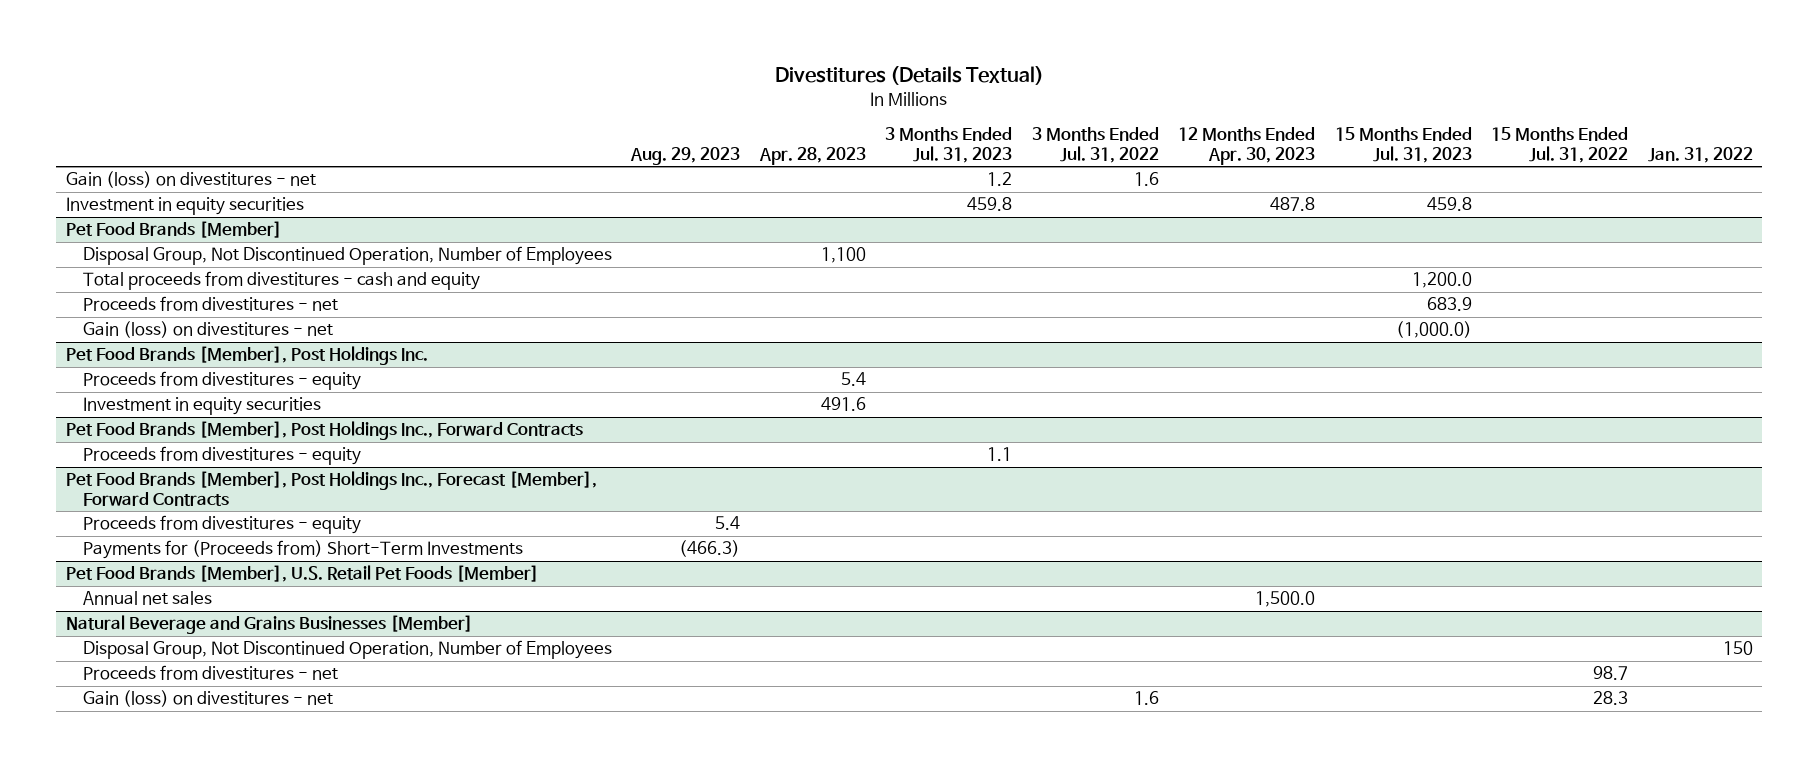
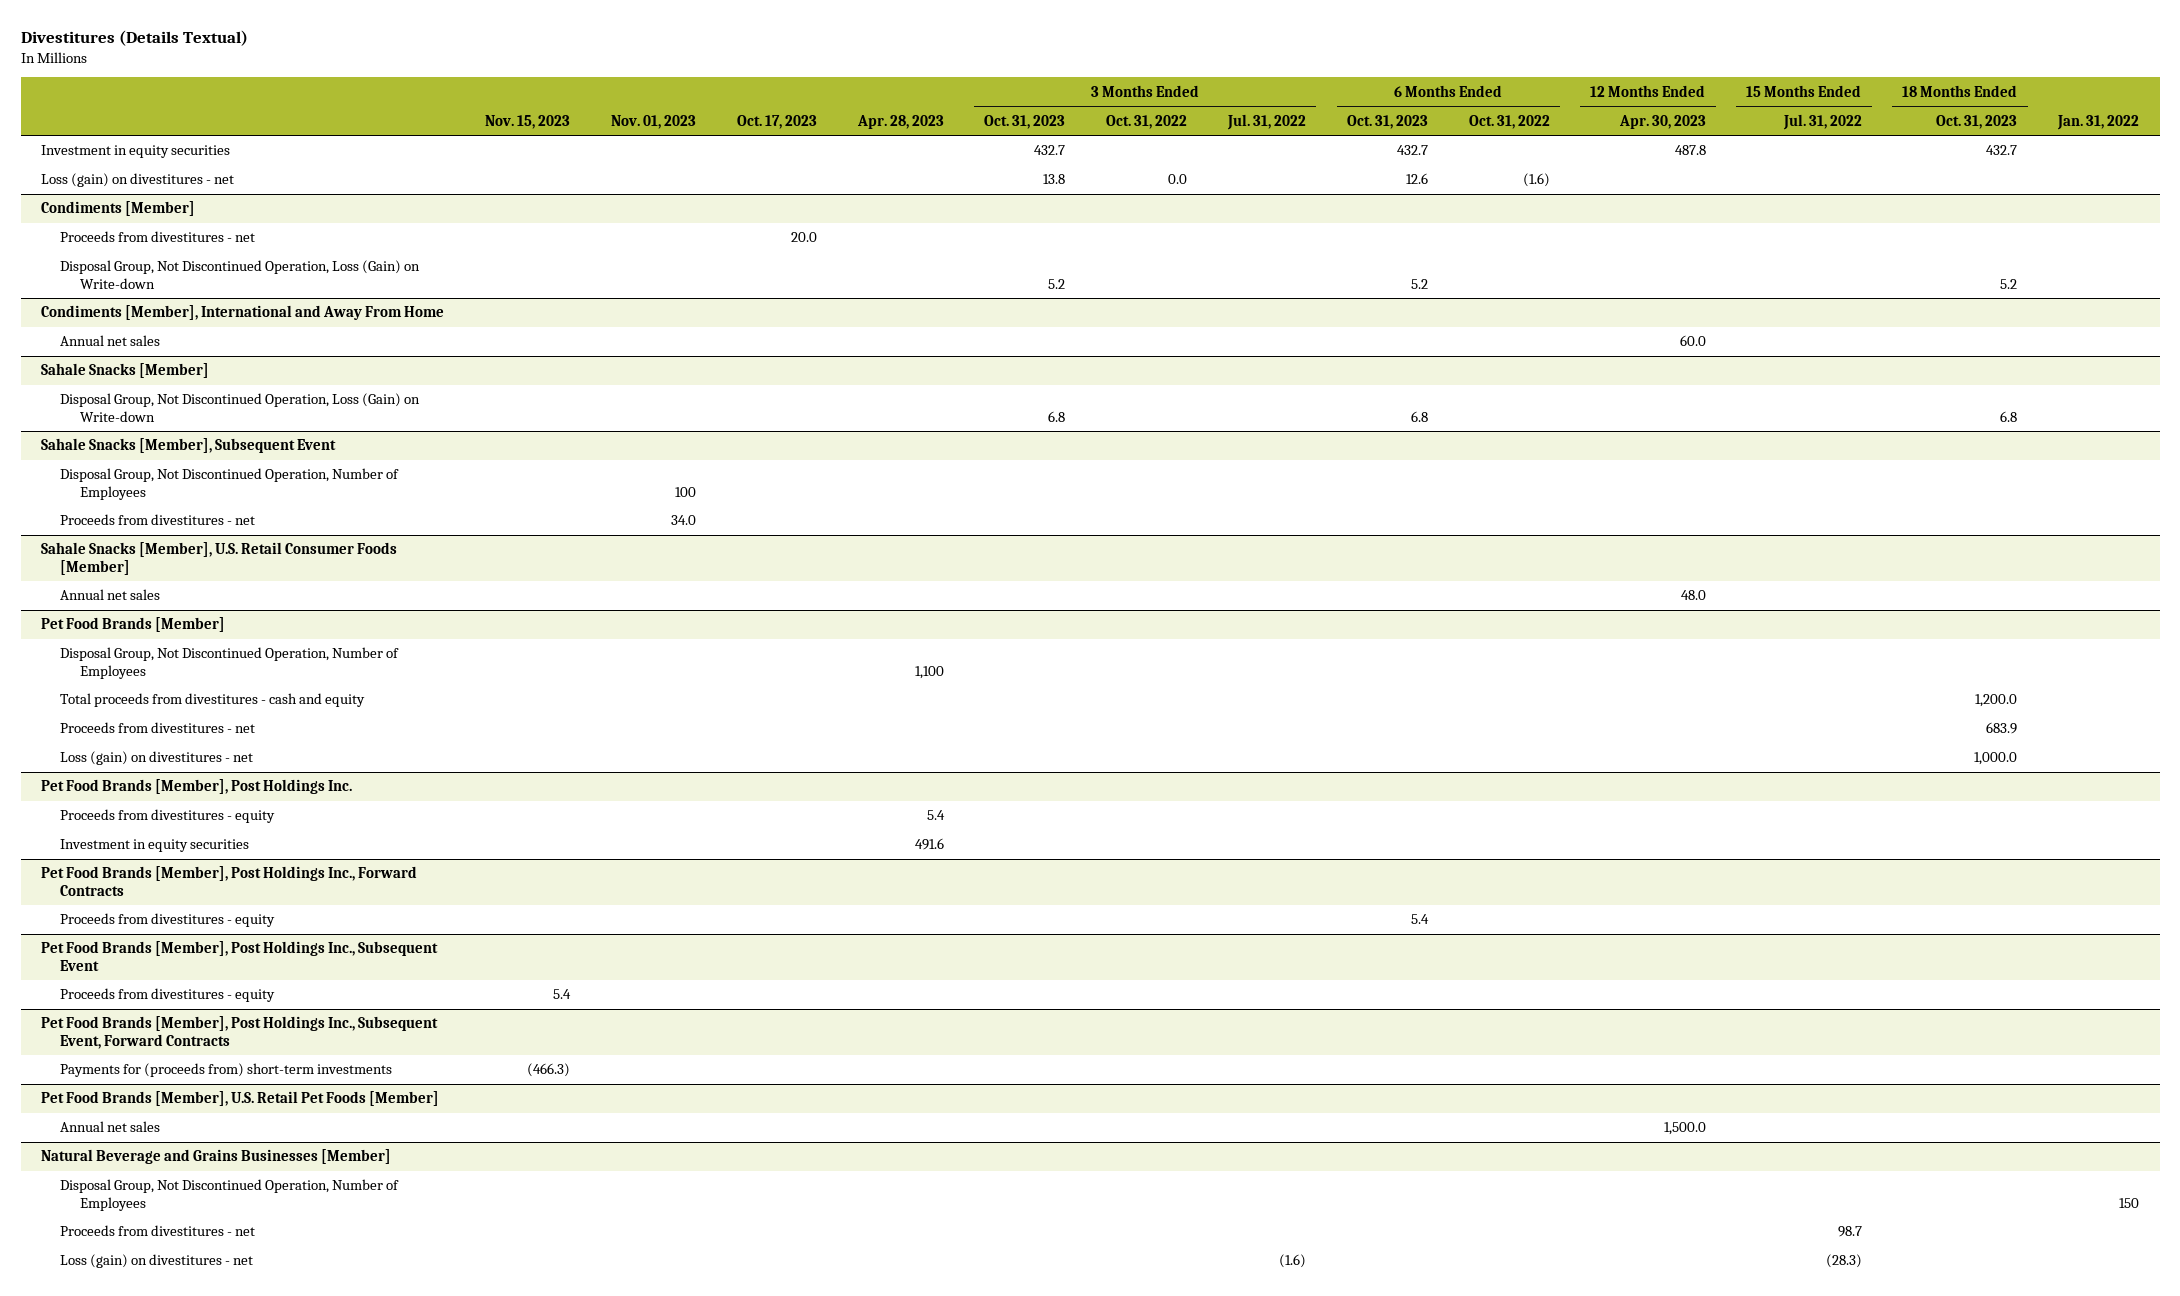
- | Aug. 29, 2023 | Apr. 28, 2023 | 3 Months Ended Jul. 31, 2023 | 3 Months Ended Jul. 31, 2022 | 12 Months Ended Apr. 30, 2023 | 15 Months Ended Jul. 31, 2023 | 15 Months Ended Jul. 31, 2022 | Jan. 31, 2022
+ | Nov. 15, 2023 | Nov. 01, 2023 | Oct. 17, 2023 | Apr. 28, 2023 | 3 Months Ended Oct. 31, 2023 | 3 Months Ended Oct. 31, 2022 | 3 Months Ended Jul. 31, 2022 | 6 Months Ended Oct. 31, 2023 | 6 Months Ended Oct. 31, 2022 | 12 Months Ended Apr. 30, 2023 | 15 Months Ended Jul. 31, 2022 | 18 Months Ended Oct. 31, 2023 | Jan. 31, 2022
- Gain (loss) on divestitures - net | | | 1.2 | 1.6 | | | |
+ Loss (gain) on divestitures - net | | | | | 13.8 | 0.0 | | 12.6 | (1.6) | | | |
+ Condiments [Member]
+ Proceeds from divestitures - net | | | 20.0 | | | | | | | | | |
+ Disposal Group, Not Discontinued Operation, Loss (Gain) on Write-down | | | | | 5.2 | | | 5.2 | | | | 5.2 |
+ Condiments [Member], International and Away From Home
+ Annual net sales | | | | | | | | | | 60.0 | | |
+ Sahale Snacks [Member]
+ Disposal Group, Not Discontinued Operation, Loss (Gain) on Write-down | | | | | 6.8 | | | 6.8 | | | | 6.8 |
+ Sahale Snacks [Member], Subsequent Event
+ Disposal Group, Not Discontinued Operation, Number of Employees | | 100 | | | | | | | | | | |
+ Proceeds from divestitures - net | | 34.0 | | | | | | | | | | |
+ Sahale Snacks [Member], U.S. Retail Consumer Foods [Member]
+ Annual net sales | | | | | | | | | | 48.0 | | |
@ Pet Food Brands [Member]
- Gain (loss) on divestitures - net | | | | | | (1,000.0) | |
+ Loss (gain) on divestitures - net | | | | | | | | | | | | 1,000.0 |
- Pet Food Brands [Member], Post Holdings Inc., Forecast [Member], Forward Contracts
- Proceeds from divestitures - equity | 5.4 | | | | | | |
- Payments for (Proceeds from) Short-Term Investments | (466.3) | | | | | | |
+ Pet Food Brands [Member], Post Holdings Inc., Subsequent Event
+ Proceeds from divestitures - equity | 5.4 | | | | | | | | | | | |
+ Pet Food Brands [Member], Post Holdings Inc., Subsequent Event, Forward Contracts
+ Payments for (proceeds from) short-term investments | (466.3) | | | | | | | | | | | |
@ Natural Beverage and Grains Businesses [Member]
- Gain (loss) on divestitures - net | | | | 1.6 | | | 28.3 |
+ Loss (gain) on divestitures - net | | | | | | | (1.6) | | | | (28.3) | |

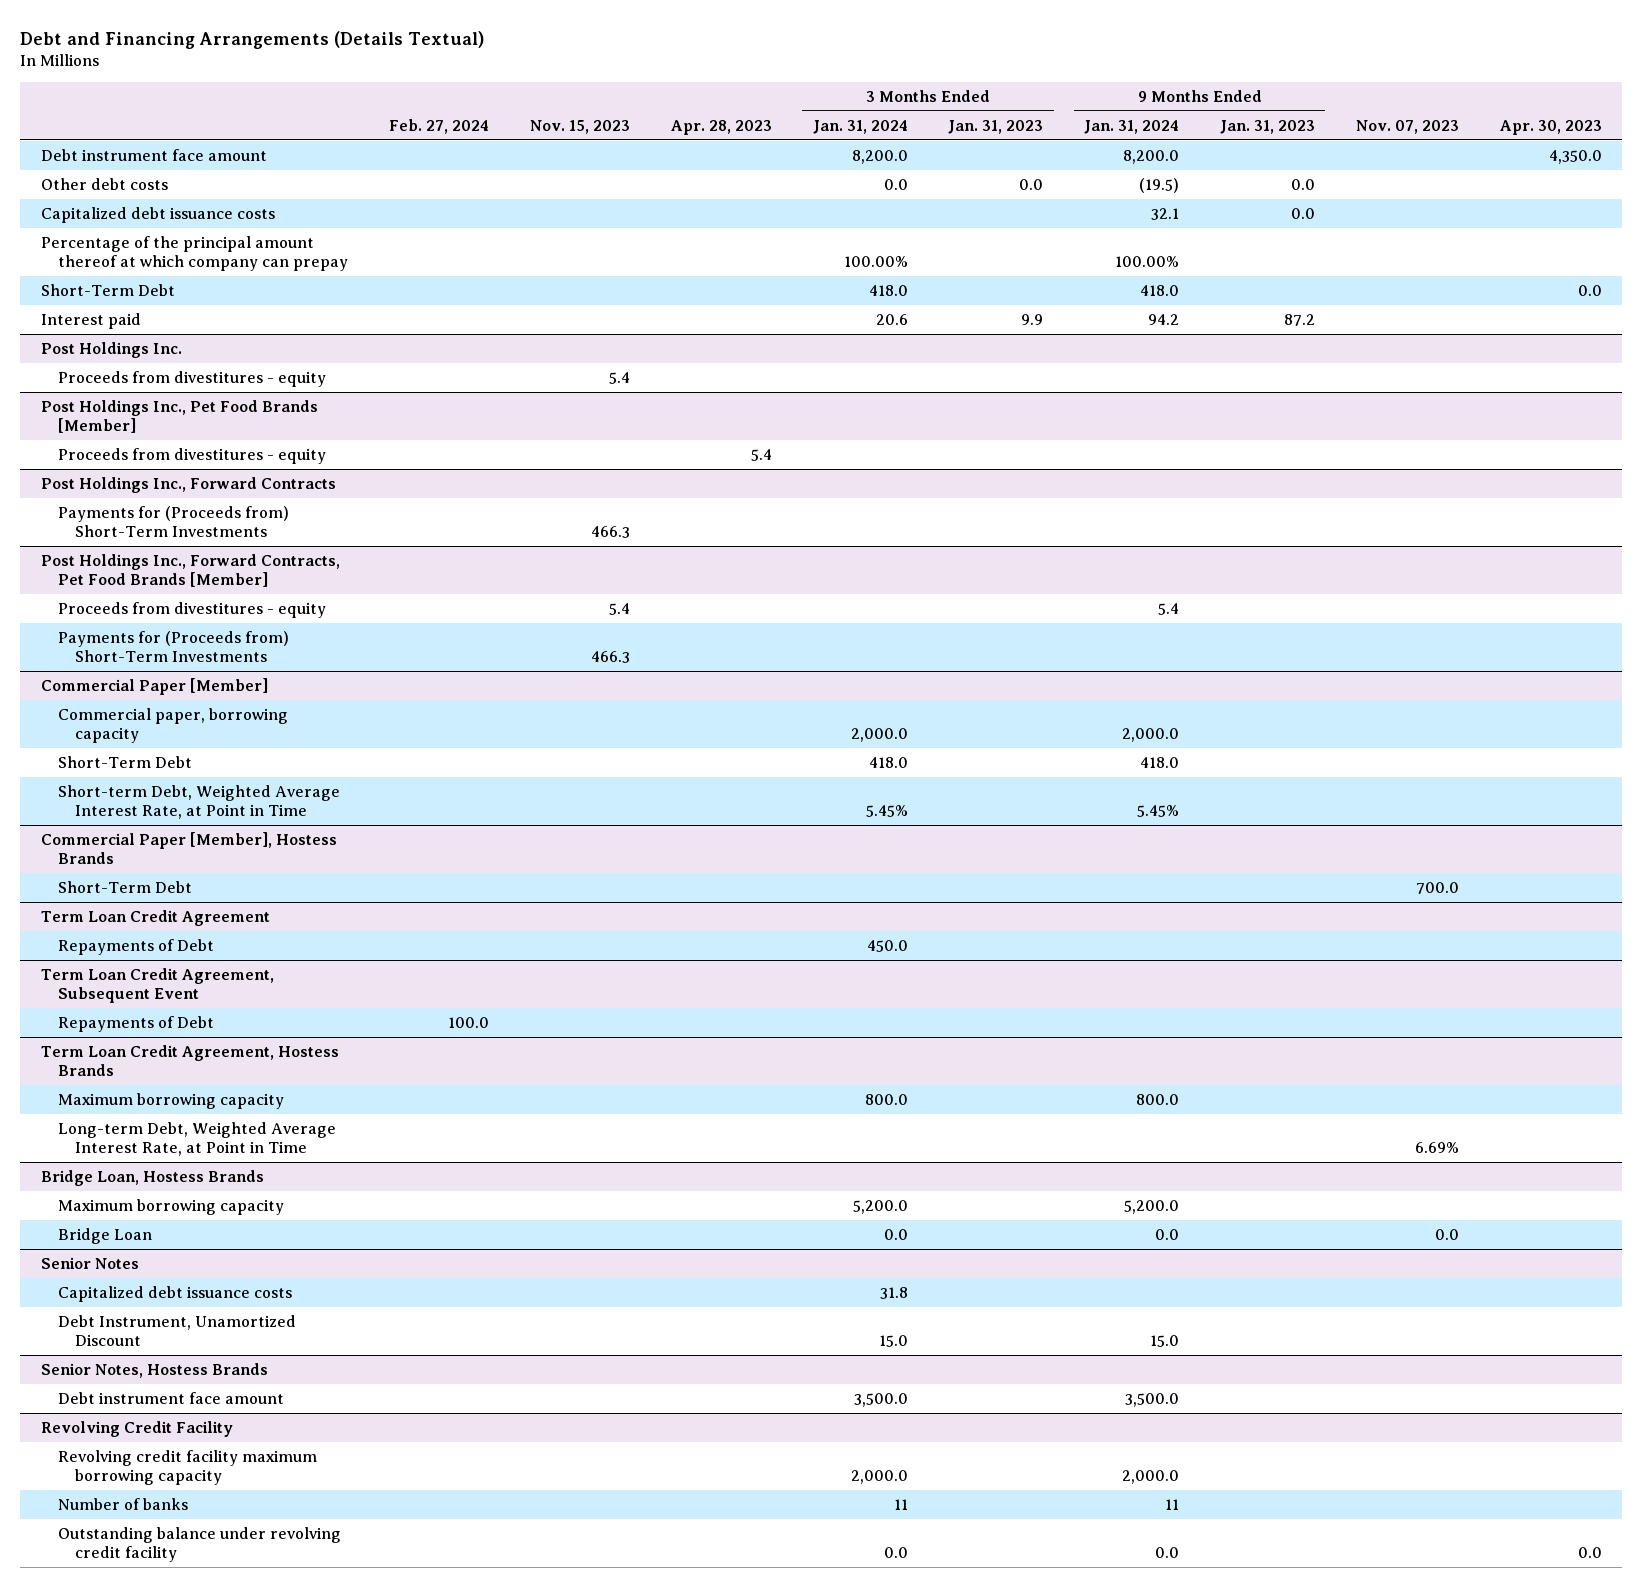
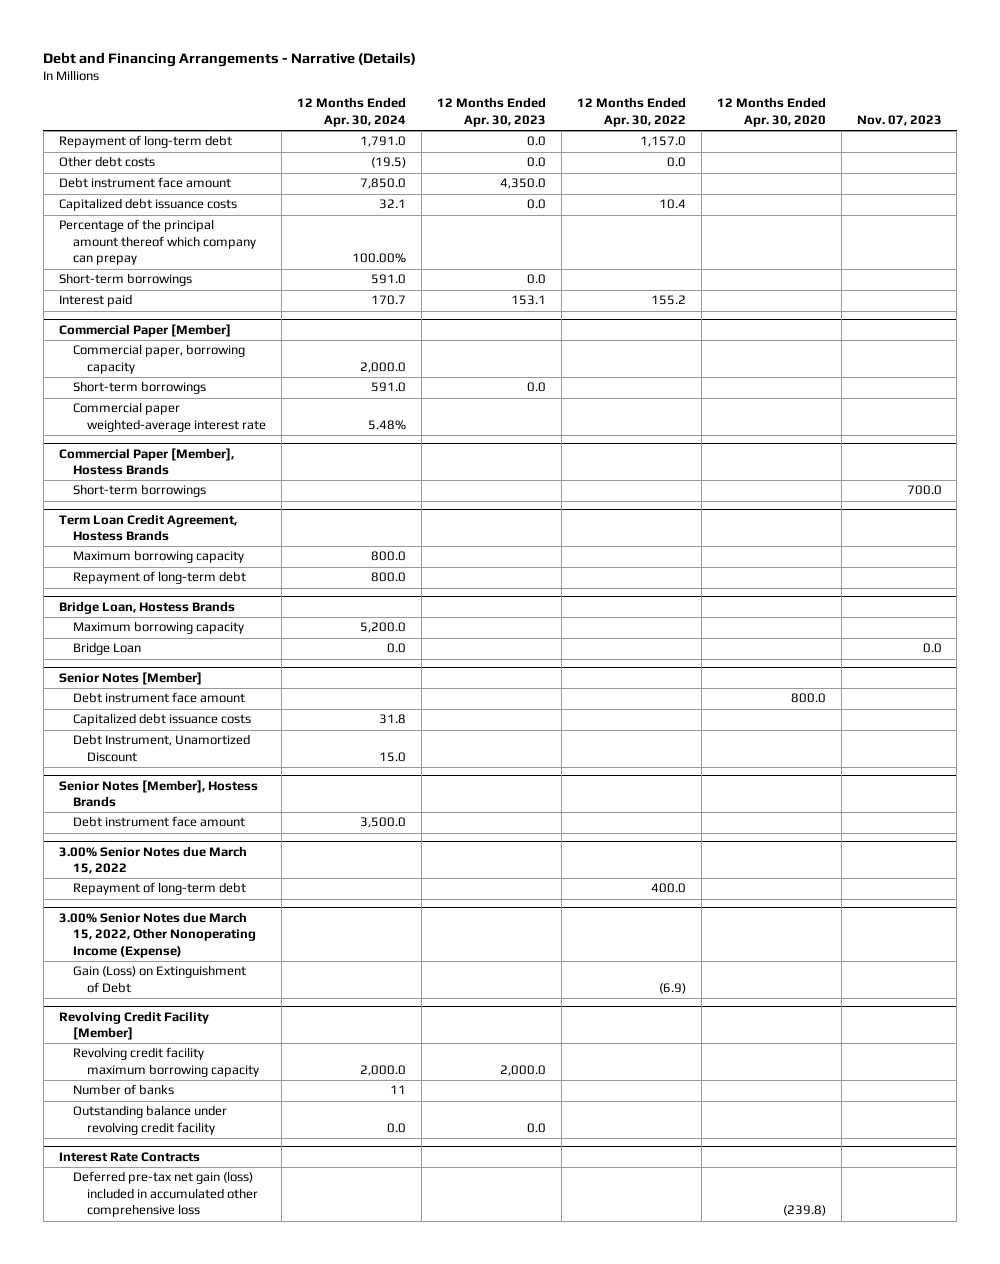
- Debt and Financing Arrangements (Details Textual)
+ Debt and Financing Arrangements - Narrative (Details)
- | Feb. 27, 2024 | Nov. 15, 2023 | Apr. 28, 2023 | 3 Months Ended Jan. 31, 2024 | 3 Months Ended Jan. 31, 2023 | 9 Months Ended Jan. 31, 2024 | 9 Months Ended Jan. 31, 2023 | Nov. 07, 2023 | Apr. 30, 2023
+ | 12 Months Ended Apr. 30, 2024 | 12 Months Ended Apr. 30, 2023 | 12 Months Ended Apr. 30, 2022 | 12 Months Ended Apr. 30, 2020 | Nov. 07, 2023
+ Repayment of long-term debt | 1,791.0 | 0.0 | 1,157.0 | |
moved down: Debt instrument face amount | 7,850.0 | 4,350.0 | | |
- Percentage of the principal amount thereof at which company can prepay | | | | 100.00% | | 100.00% | | |
- Short-Term Debt | | | | 418.0 | | 418.0 | | | 0.0
+ Percentage of the principal amount thereof which company can prepay | 100.00% | | | |
+ Short-term borrowings | 591.0 | 0.0 | | |
- Post Holdings Inc.
- Proceeds from divestitures - equity | | 5.4 | | | | | | |
- Post Holdings Inc., Pet Food Brands [Member]
- Proceeds from divestitures - equity | | | 5.4 | | | | | |
- Post Holdings Inc., Forward Contracts
- Payments for (Proceeds from) Short-Term Investments | | 466.3 | | | | | | |
- Post Holdings Inc., Forward Contracts, Pet Food Brands [Member]
- Proceeds from divestitures - equity | | 5.4 | | | | 5.4 | | |
- Payments for (Proceeds from) Short-Term Investments | | 466.3 | | | | | | |
@ Commercial Paper [Member]
- Short-Term Debt | | | | 418.0 | | 418.0 | | |
- Short-term Debt, Weighted Average Interest Rate, at Point in Time | | | | 5.45% | | 5.45% | | |
+ Short-term borrowings | 591.0 | 0.0 | | |
+ Commercial paper weighted-average interest rate | 5.48% | | | |
@ Commercial Paper [Member], Hostess Brands
- Short-Term Debt | | | | | | | | 700.0 |
- Term Loan Credit Agreement
- Repayments of Debt | | | | 450.0 | | | | |
- Term Loan Credit Agreement, Subsequent Event
- Repayments of Debt | 100.0 | | | | | | | |
@ Commercial Paper [Member], Hostess Brands
+ Short-term borrowings | | | | | 700.0
@ Term Loan Credit Agreement, Hostess Brands
- Long-term Debt, Weighted Average Interest Rate, at Point in Time | | | | | | | | 6.69% |
+ Repayment of long-term debt | 800.0 | | | |
- Senior Notes
+ Senior Notes [Member]
+ Debt instrument face amount | | | | 800.0 |
- Senior Notes, Hostess Brands
+ Senior Notes [Member], Hostess Brands
- Revolving Credit Facility
+ 3.00% Senior Notes due March 15, 2022
+ Repayment of long-term debt | | | 400.0 | |
+ 3.00% Senior Notes due March 15, 2022, Other Nonoperating Income (Expense)
+ Gain (Loss) on Extinguishment of Debt | | | (6.9) | |
+ Revolving Credit Facility [Member]
+ Interest Rate Contracts
+ Deferred pre-tax net gain (loss) included in accumulated other comprehensive loss | | | | (239.8) |

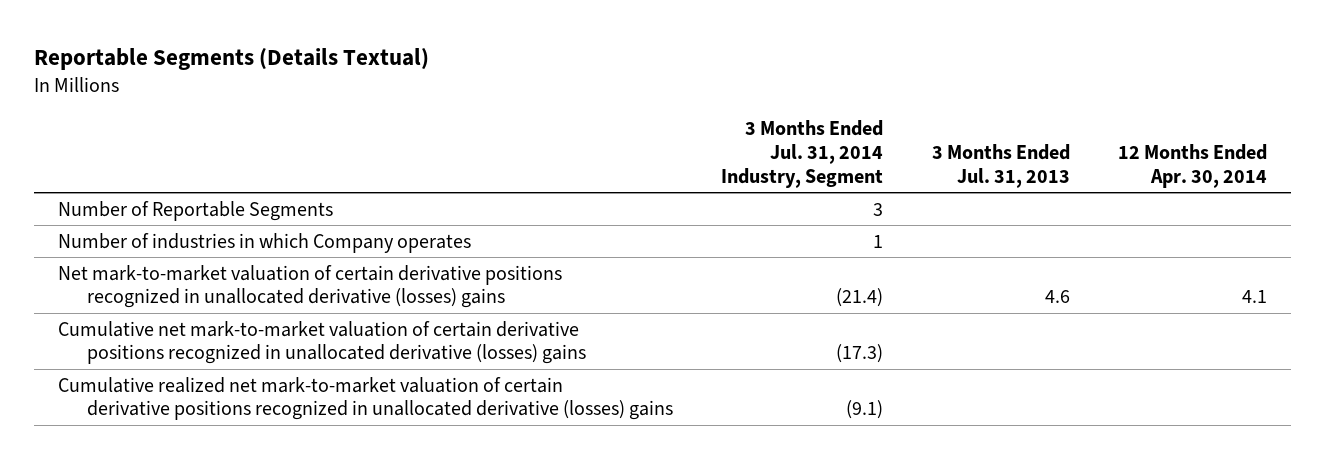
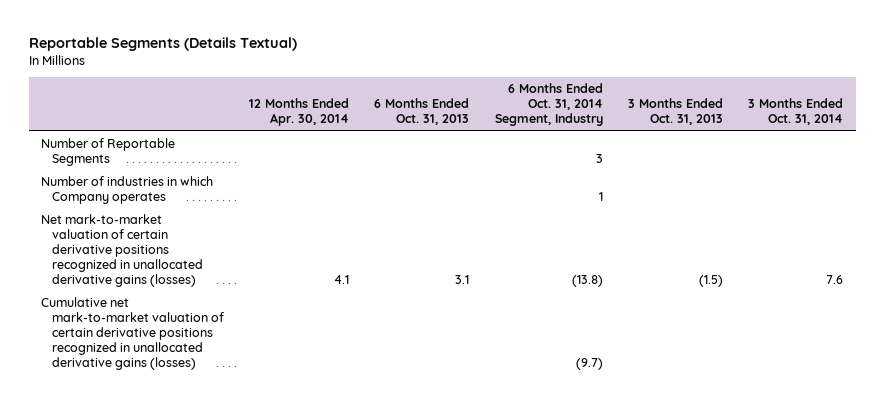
- | 3 Months Ended Jul. 31, 2014 Industry, Segment | 3 Months Ended Jul. 31, 2013 | 12 Months Ended Apr. 30, 2014
+ | 12 Months Ended Apr. 30, 2014 | 6 Months Ended Oct. 31, 2013 | 6 Months Ended Oct. 31, 2014 Segment, Industry | 3 Months Ended Oct. 31, 2013 | 3 Months Ended Oct. 31, 2014
- Net mark-to-market valuation of certain derivative positions recognized in unallocated derivative (losses) gains | (21.4) | 4.6 | 4.1
- Cumulative net mark-to-market valuation of certain derivative positions recognized in unallocated derivative (losses) gains | (17.3) | |
- Cumulative realized net mark-to-market valuation of certain derivative positions recognized in unallocated derivative (losses) gains | (9.1) | |
+ Net mark-to-market valuation of certain derivative positions recognized in unallocated derivative gains (losses) | 4.1 | 3.1 | (13.8) | (1.5) | 7.6
+ Cumulative net mark-to-market valuation of certain derivative positions recognized in unallocated derivative gains (losses) | | | (9.7) | |

